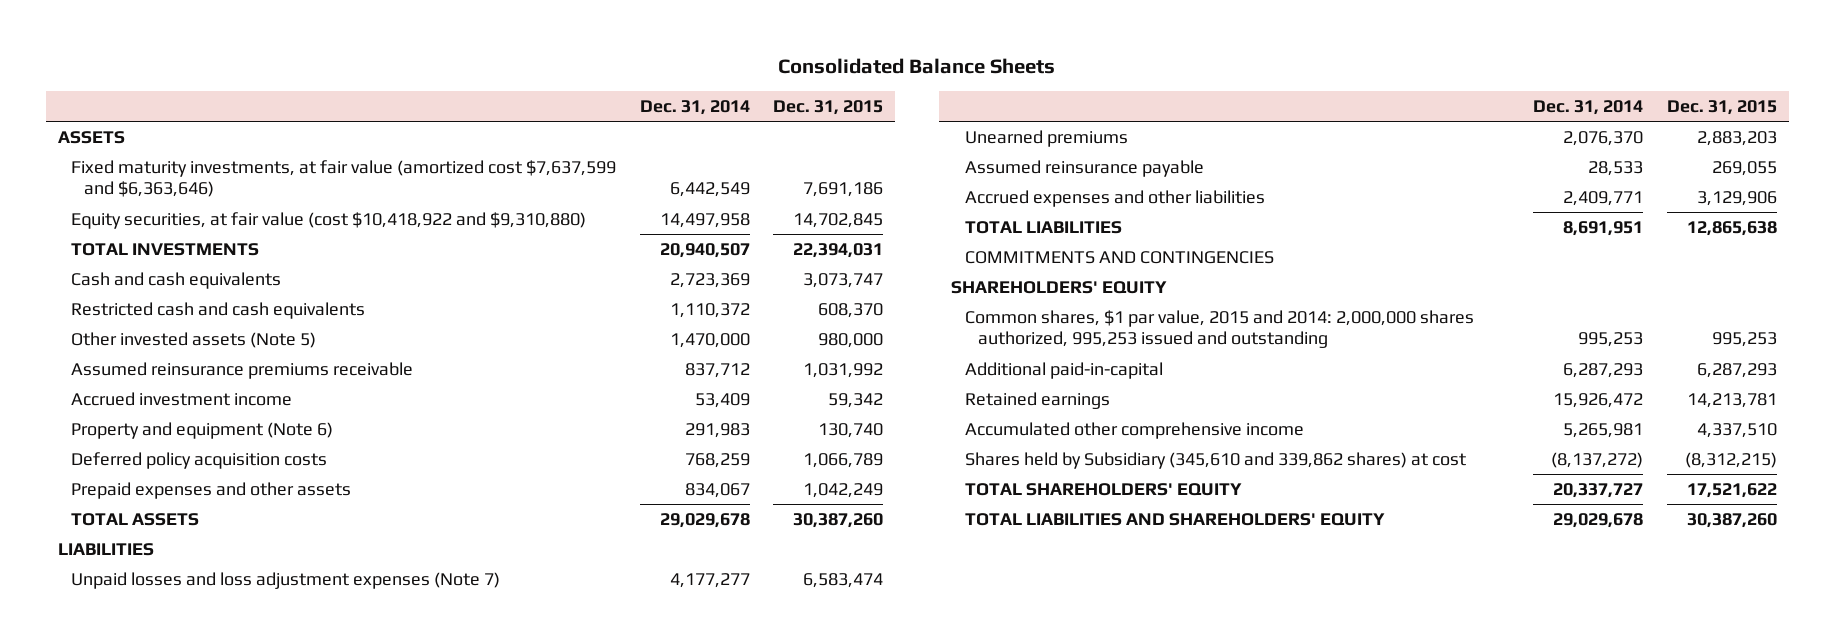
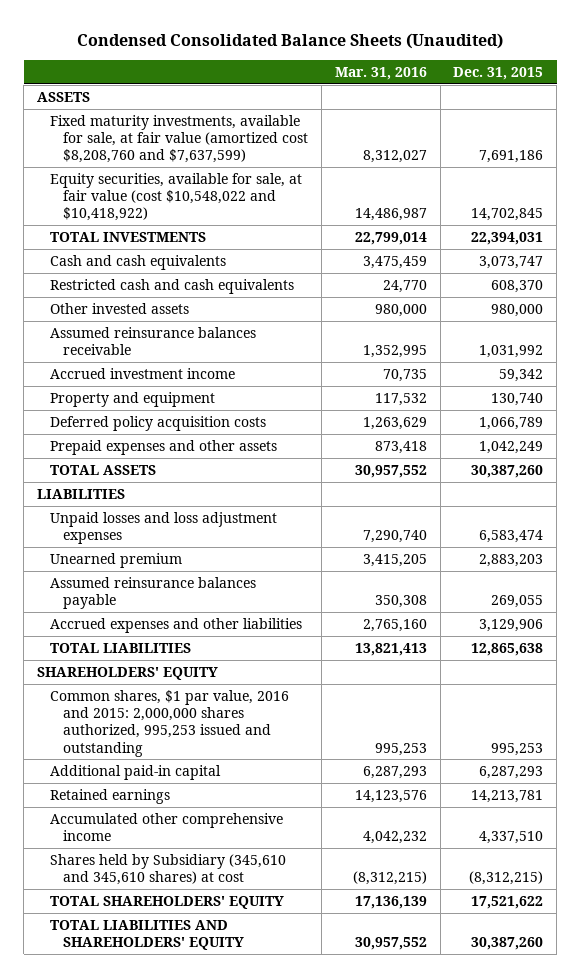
- Consolidated Balance Sheets
+ Condensed Consolidated Balance Sheets (Unaudited)
- | Dec. 31, 2014 | Dec. 31, 2015
+ | Mar. 31, 2016 | Dec. 31, 2015
- Fixed maturity investments, at fair value (amortized cost $7,637,599 and $6,363,646) | 6,442,549 | 7,691,186
- Equity securities, at fair value (cost $10,418,922 and $9,310,880) | 14,497,958 | 14,702,845
+ Fixed maturity investments, available for sale, at fair value (amortized cost $8,208,760 and $7,637,599) | 8,312,027 | 7,691,186
+ Equity securities, available for sale, at fair value (cost $10,548,022 and $10,418,922) | 14,486,987 | 14,702,845
- Other invested assets (Note 5) | 1,470,000 | 980,000
- Assumed reinsurance premiums receivable | 837,712 | 1,031,992
+ Other invested assets | 980,000 | 980,000
+ Assumed reinsurance balances receivable | 1,352,995 | 1,031,992
- Property and equipment (Note 6) | 291,983 | 130,740
+ Property and equipment | 117,532 | 130,740
- Unpaid losses and loss adjustment expenses (Note 7) | 4,177,277 | 6,583,474
- Unearned premiums | 2,076,370 | 2,883,203
- Assumed reinsurance payable | 28,533 | 269,055
+ Unpaid losses and loss adjustment expenses | 7,290,740 | 6,583,474
+ Unearned premium | 3,415,205 | 2,883,203
+ Assumed reinsurance balances payable | 350,308 | 269,055
- COMMITMENTS AND CONTINGENCIES
- Common shares, $1 par value, 2015 and 2014: 2,000,000 shares authorized, 995,253 issued and outstanding | 995,253 | 995,253
- Additional paid-in-capital | 6,287,293 | 6,287,293
+ Common shares, $1 par value, 2016 and 2015: 2,000,000 shares authorized, 995,253 issued and outstanding | 995,253 | 995,253
+ Additional paid-in capital | 6,287,293 | 6,287,293
- Shares held by Subsidiary (345,610 and 339,862 shares) at cost | (8,137,272) | (8,312,215)
+ Shares held by Subsidiary (345,610 and 345,610 shares) at cost | (8,312,215) | (8,312,215)

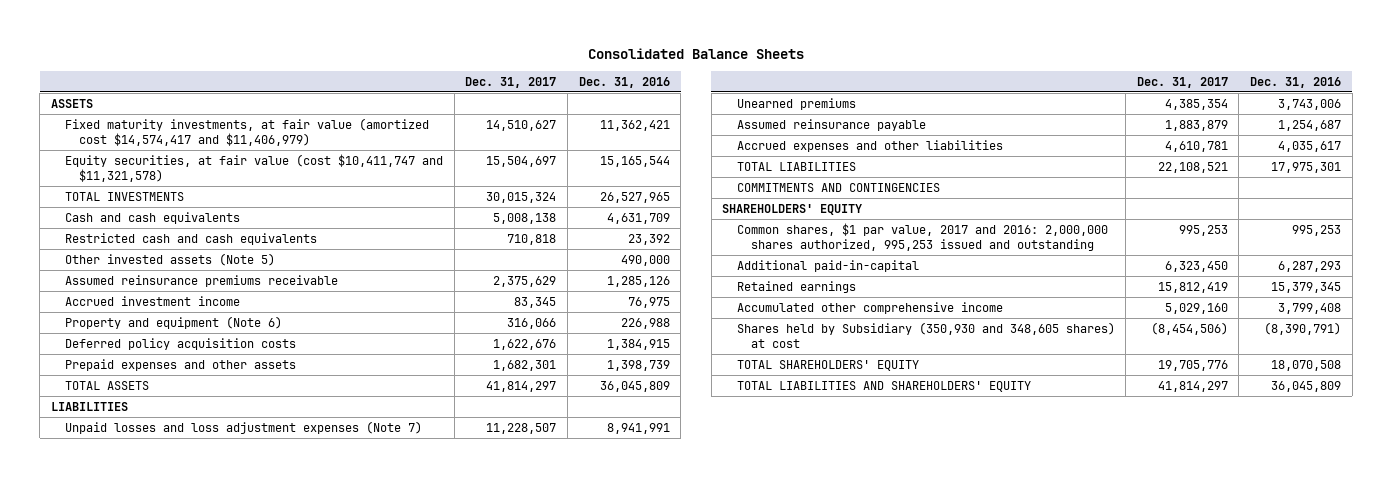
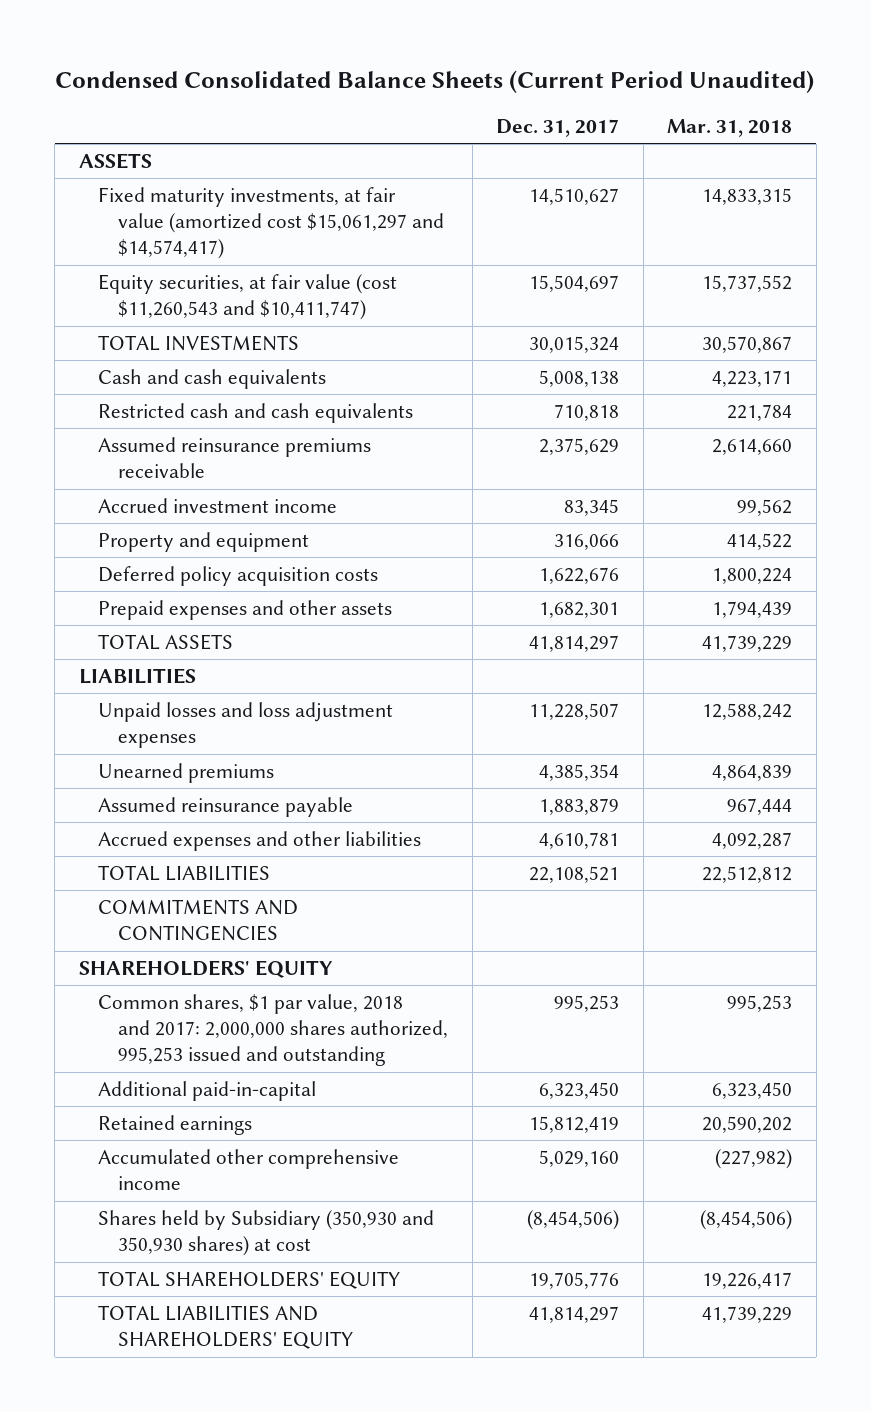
- Consolidated Balance Sheets
+ Condensed Consolidated Balance Sheets (Current Period Unaudited)
- | Dec. 31, 2017 | Dec. 31, 2016
+ | Dec. 31, 2017 | Mar. 31, 2018
- Fixed maturity investments, at fair value (amortized cost $14,574,417 and $11,406,979) | 14,510,627 | 11,362,421
- Equity securities, at fair value (cost $10,411,747 and $11,321,578) | 15,504,697 | 15,165,544
+ Fixed maturity investments, at fair value (amortized cost $15,061,297 and $14,574,417) | 14,510,627 | 14,833,315
+ Equity securities, at fair value (cost $11,260,543 and $10,411,747) | 15,504,697 | 15,737,552
- Other invested assets (Note 5) | | 490,000
- Property and equipment (Note 6) | 316,066 | 226,988
+ Property and equipment | 316,066 | 414,522
- Unpaid losses and loss adjustment expenses (Note 7) | 11,228,507 | 8,941,991
+ Unpaid losses and loss adjustment expenses | 11,228,507 | 12,588,242
- Common shares, $1 par value, 2017 and 2016: 2,000,000 shares authorized, 995,253 issued and outstanding | 995,253 | 995,253
+ Common shares, $1 par value, 2018 and 2017: 2,000,000 shares authorized, 995,253 issued and outstanding | 995,253 | 995,253
- Shares held by Subsidiary (350,930 and 348,605 shares) at cost | (8,454,506) | (8,390,791)
+ Shares held by Subsidiary (350,930 and 350,930 shares) at cost | (8,454,506) | (8,454,506)

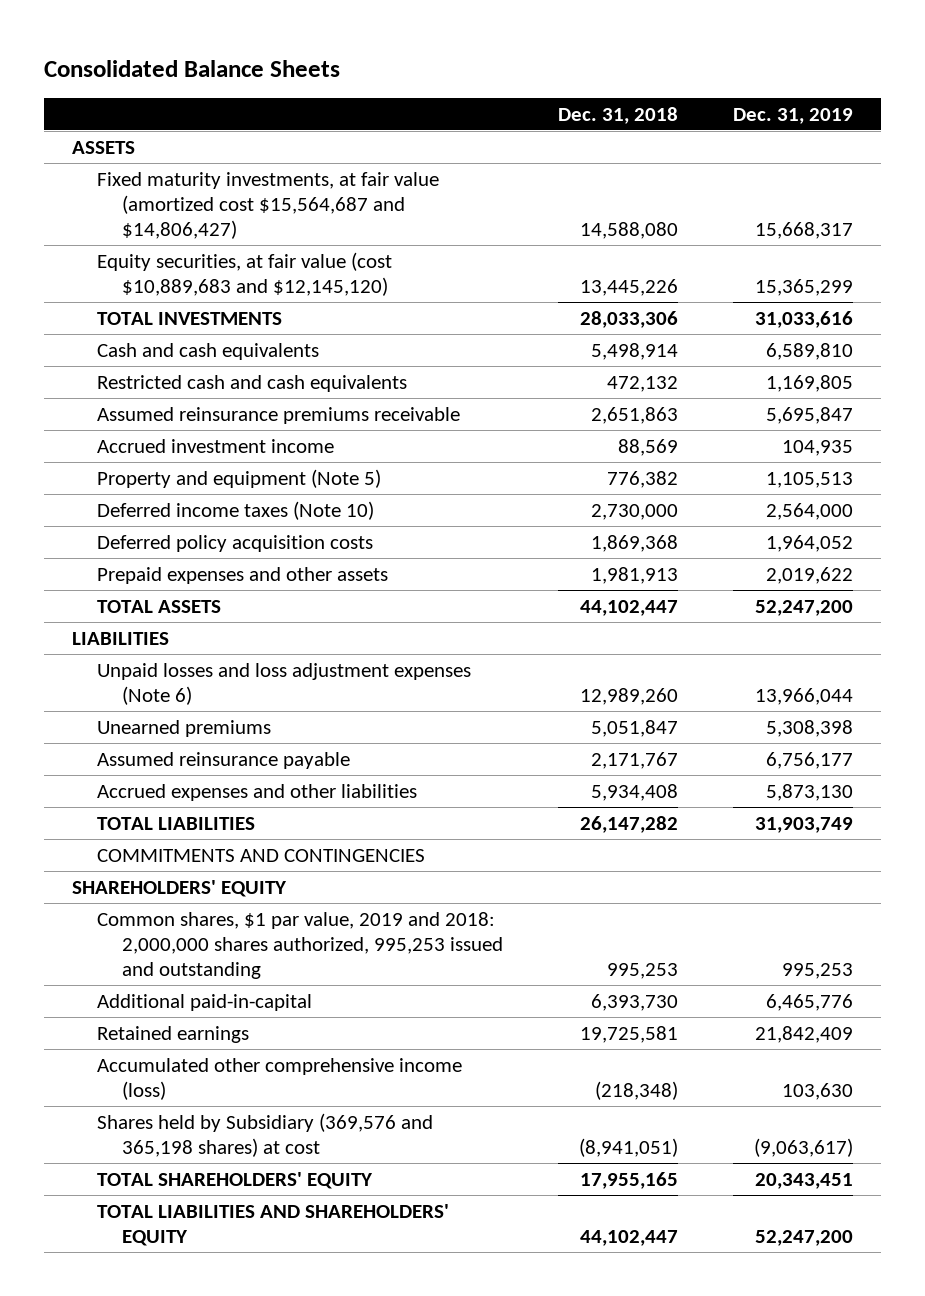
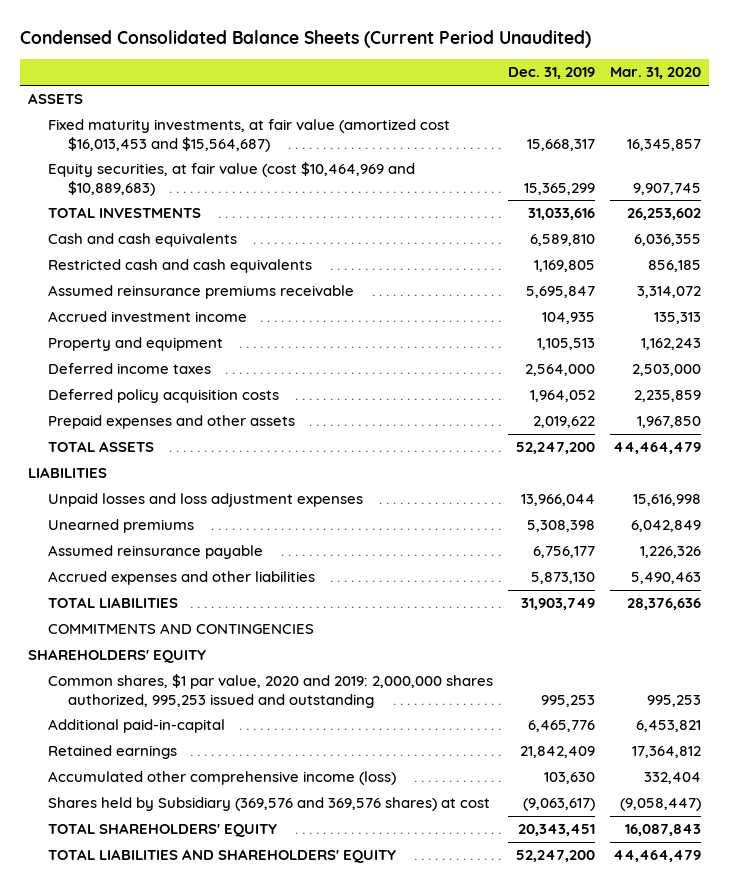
- Consolidated Balance Sheets
+ Condensed Consolidated Balance Sheets (Current Period Unaudited)
- | Dec. 31, 2018 | Dec. 31, 2019
+ | Dec. 31, 2019 | Mar. 31, 2020
- Fixed maturity investments, at fair value (amortized cost $15,564,687 and $14,806,427) | 14,588,080 | 15,668,317
- Equity securities, at fair value (cost $10,889,683 and $12,145,120) | 13,445,226 | 15,365,299
+ Fixed maturity investments, at fair value (amortized cost $16,013,453 and $15,564,687) | 15,668,317 | 16,345,857
+ Equity securities, at fair value (cost $10,464,969 and $10,889,683) | 15,365,299 | 9,907,745
- Property and equipment (Note 5) | 776,382 | 1,105,513
- Deferred income taxes (Note 10) | 2,730,000 | 2,564,000
+ Property and equipment | 1,105,513 | 1,162,243
+ Deferred income taxes | 2,564,000 | 2,503,000
- Unpaid losses and loss adjustment expenses (Note 6) | 12,989,260 | 13,966,044
+ Unpaid losses and loss adjustment expenses | 13,966,044 | 15,616,998
- Common shares, $1 par value, 2019 and 2018: 2,000,000 shares authorized, 995,253 issued and outstanding | 995,253 | 995,253
+ Common shares, $1 par value, 2020 and 2019: 2,000,000 shares authorized, 995,253 issued and outstanding | 995,253 | 995,253
- Shares held by Subsidiary (369,576 and 365,198 shares) at cost | (8,941,051) | (9,063,617)
+ Shares held by Subsidiary (369,576 and 369,576 shares) at cost | (9,063,617) | (9,058,447)

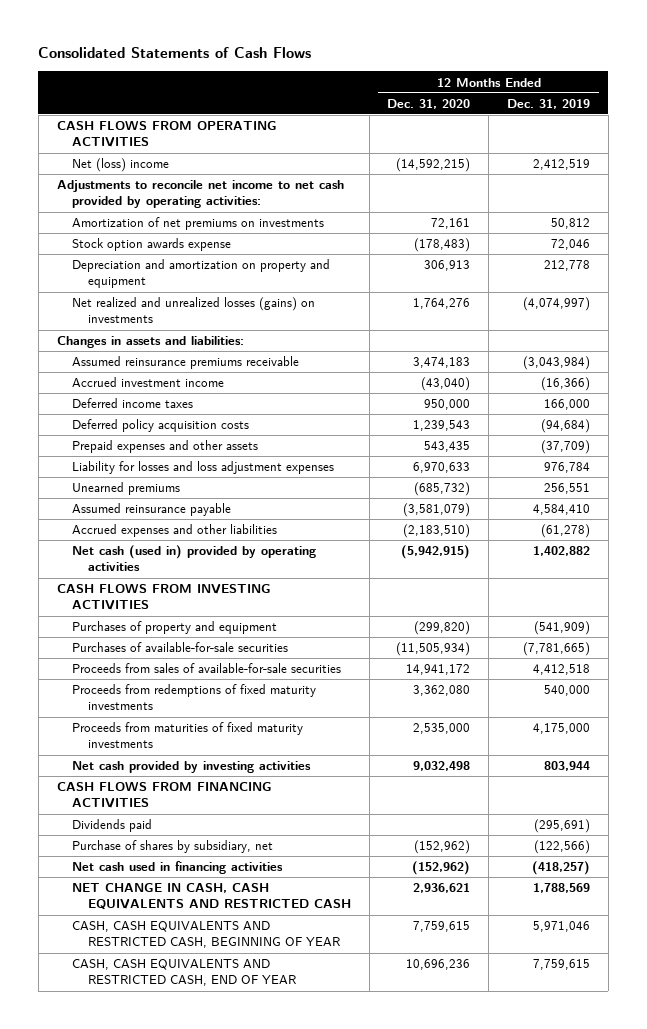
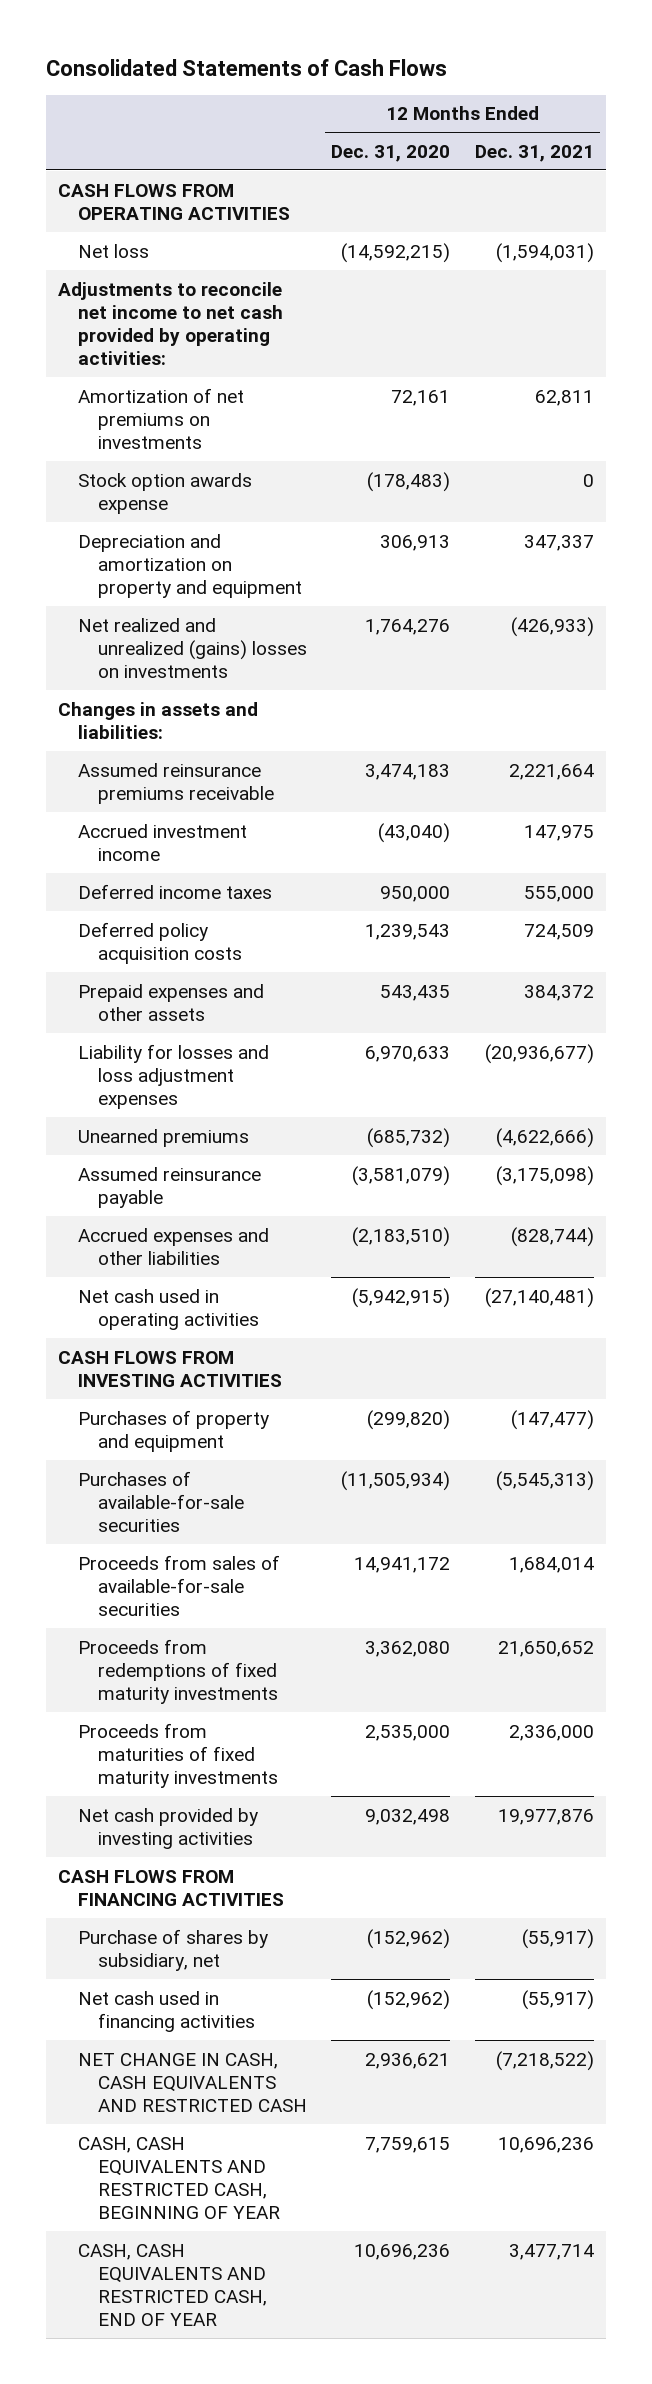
- | 12 Months Ended Dec. 31, 2020 | 12 Months Ended Dec. 31, 2019
+ | 12 Months Ended Dec. 31, 2020 | 12 Months Ended Dec. 31, 2021
- Net (loss) income | (14,592,215) | 2,412,519
+ Net loss | (14,592,215) | (1,594,031)
- Net realized and unrealized losses (gains) on investments | 1,764,276 | (4,074,997)
+ Net realized and unrealized (gains) losses on investments | 1,764,276 | (426,933)
- Net cash (used in) provided by operating activities | (5,942,915) | 1,402,882
+ Net cash used in operating activities | (5,942,915) | (27,140,481)
- Dividends paid | | (295,691)

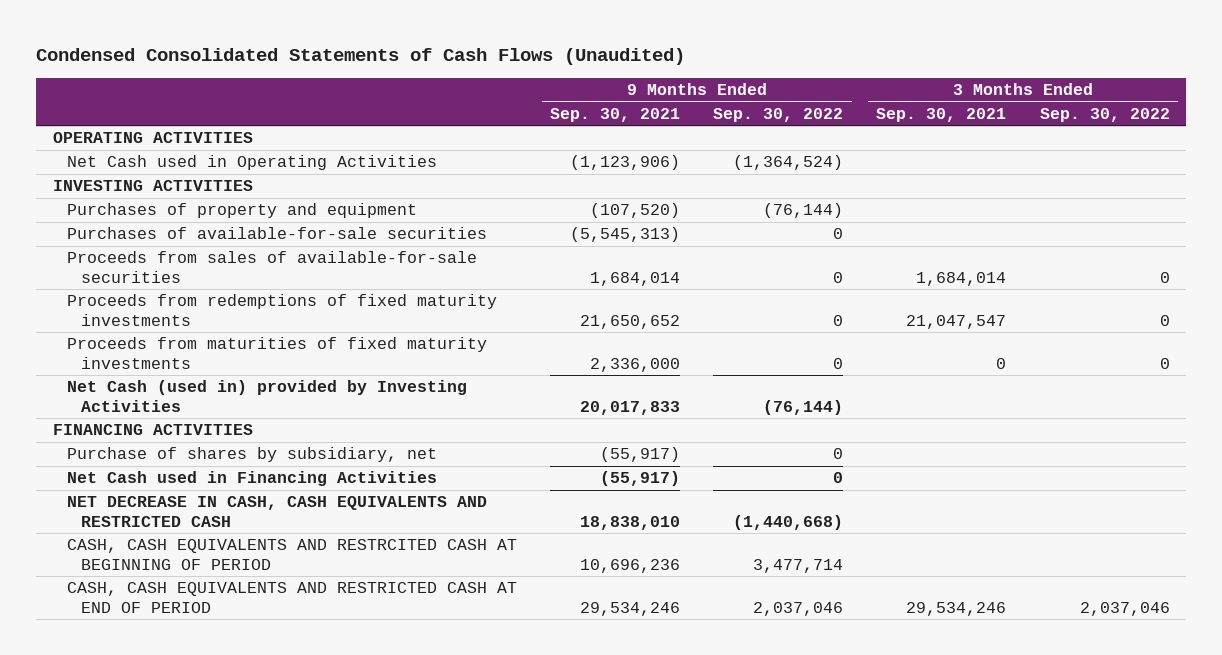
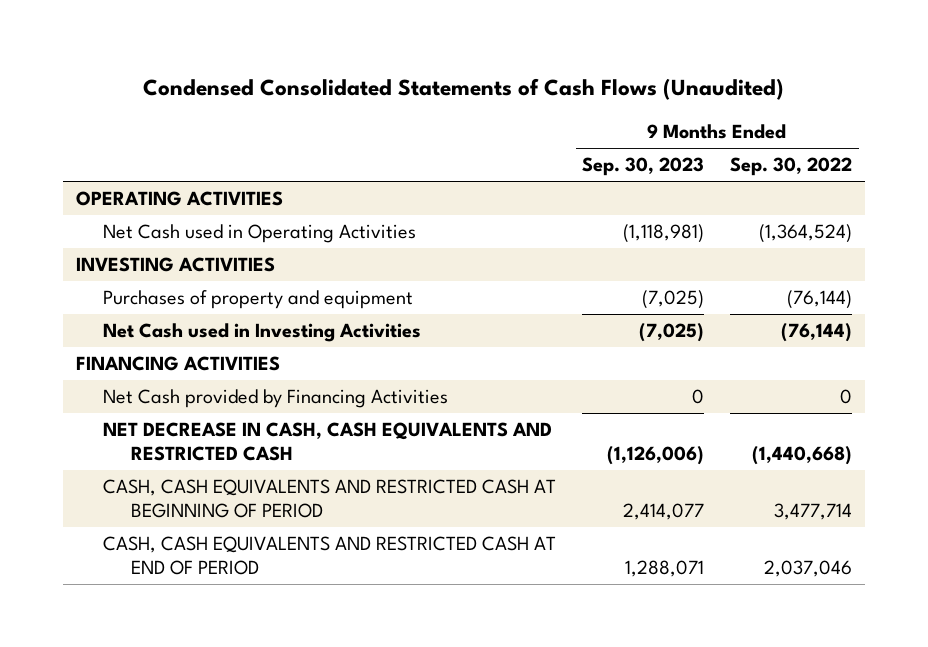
- | 9 Months Ended Sep. 30, 2021 | 9 Months Ended Sep. 30, 2022 | 3 Months Ended Sep. 30, 2021 | 3 Months Ended Sep. 30, 2022
+ | 9 Months Ended Sep. 30, 2023 | 9 Months Ended Sep. 30, 2022
- Purchases of available-for-sale securities | (5,545,313) | 0 | |
- Proceeds from sales of available-for-sale securities | 1,684,014 | 0 | 1,684,014 | 0
- Proceeds from redemptions of fixed maturity investments | 21,650,652 | 0 | 21,047,547 | 0
- Proceeds from maturities of fixed maturity investments | 2,336,000 | 0 | 0 | 0
- Net Cash (used in) provided by Investing Activities | 20,017,833 | (76,144) | |
+ Net Cash used in Investing Activities | (7,025) | (76,144)
- Purchase of shares by subsidiary, net | (55,917) | 0 | |
- Net Cash used in Financing Activities | (55,917) | 0 | |
+ Net Cash provided by Financing Activities | 0 | 0
- CASH, CASH EQUIVALENTS AND RESTRCITED CASH AT BEGINNING OF PERIOD | 10,696,236 | 3,477,714 | |
+ CASH, CASH EQUIVALENTS AND RESTRICTED CASH AT BEGINNING OF PERIOD | 2,414,077 | 3,477,714

